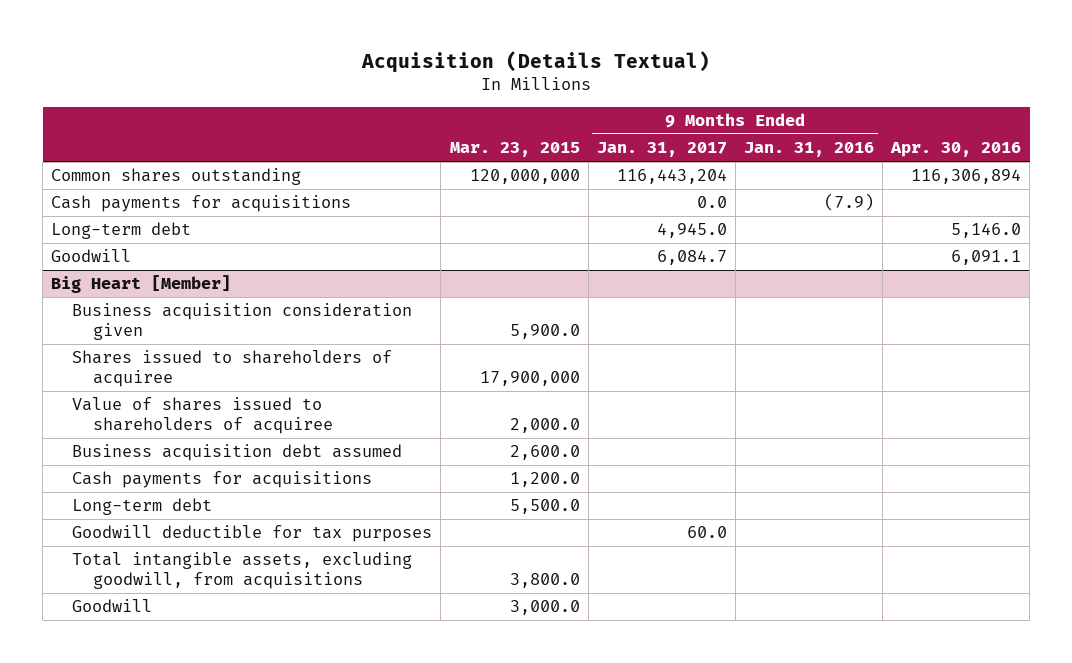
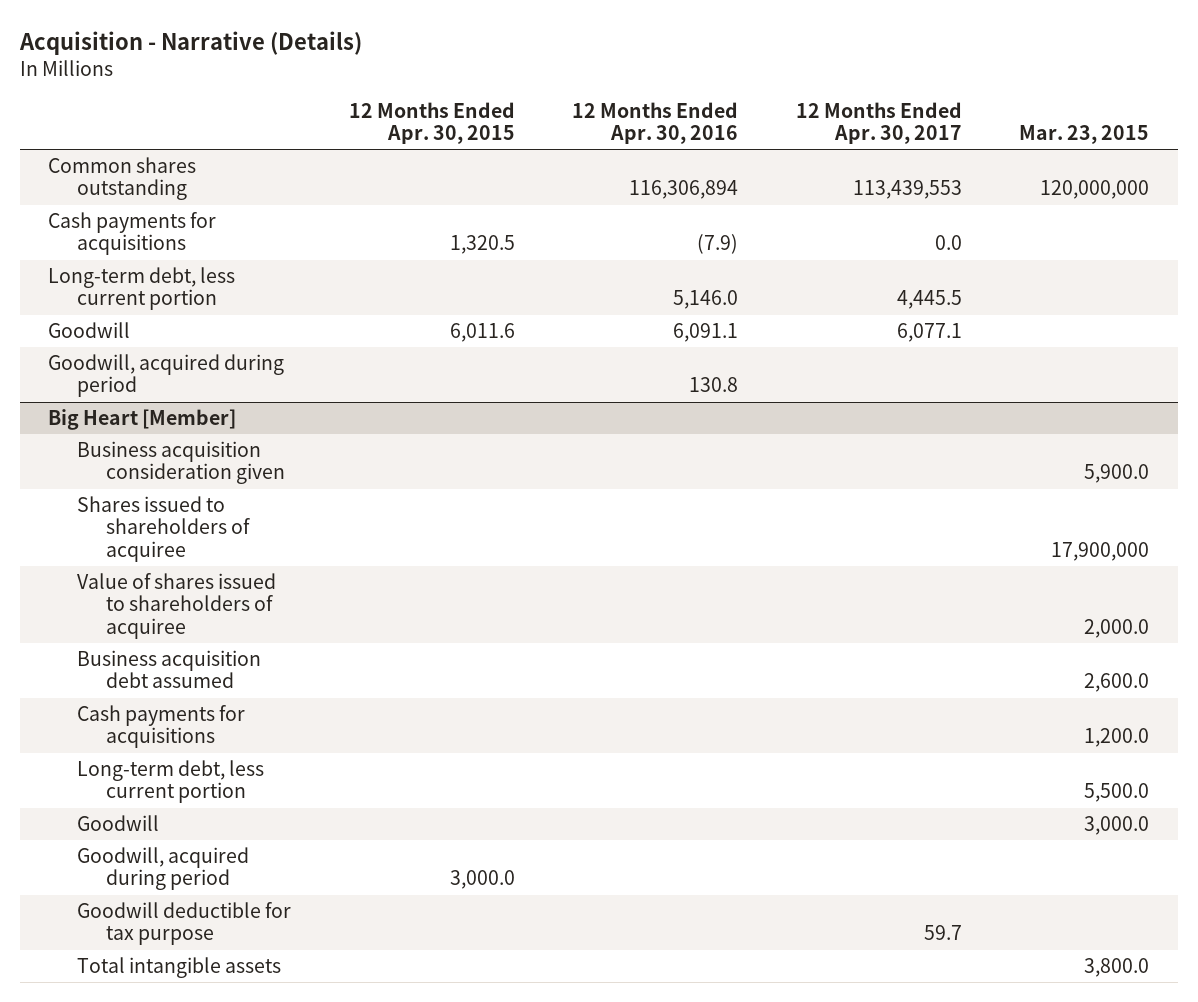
- Acquisition (Details Textual)
+ Acquisition - Narrative (Details)
- | Mar. 23, 2015 | 9 Months Ended Jan. 31, 2017 | 9 Months Ended Jan. 31, 2016 | Apr. 30, 2016
+ | 12 Months Ended Apr. 30, 2015 | 12 Months Ended Apr. 30, 2016 | 12 Months Ended Apr. 30, 2017 | Mar. 23, 2015
- Long-term debt | | 4,945.0 | | 5,146.0
+ Long-term debt, less current portion | | 5,146.0 | 4,445.5 |
+ Goodwill, acquired during period | | 130.8 | |
@ Big Heart [Member]
- Long-term debt | 5,500.0 | | |
- Goodwill deductible for tax purposes | | 60.0 | |
- Total intangible assets, excluding goodwill, from acquisitions | 3,800.0 | | |
+ Long-term debt, less current portion | | | | 5,500.0
+ Goodwill, acquired during period | 3,000.0 | | |
+ Goodwill deductible for tax purpose | | | 59.7 |
+ Total intangible assets | | | | 3,800.0

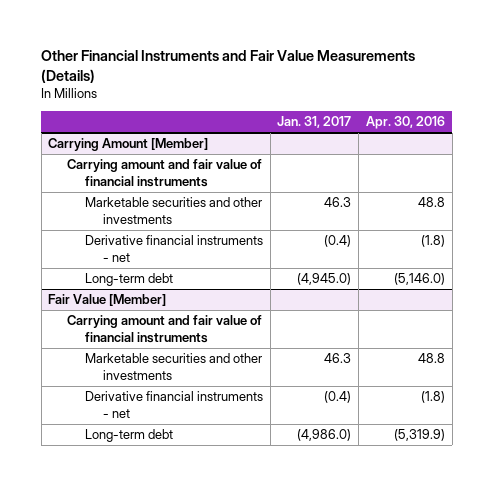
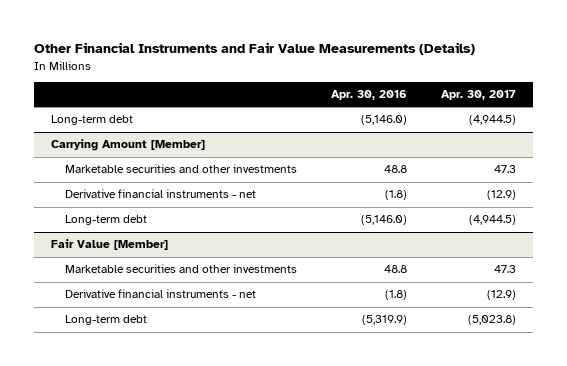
- | Jan. 31, 2017 | Apr. 30, 2016
+ | Apr. 30, 2016 | Apr. 30, 2017
+ Long-term debt | (5,146.0) | (4,944.5)
@ Carrying Amount [Member]
- Carrying amount and fair value of financial instruments
@ Fair Value [Member]
- Carrying amount and fair value of financial instruments

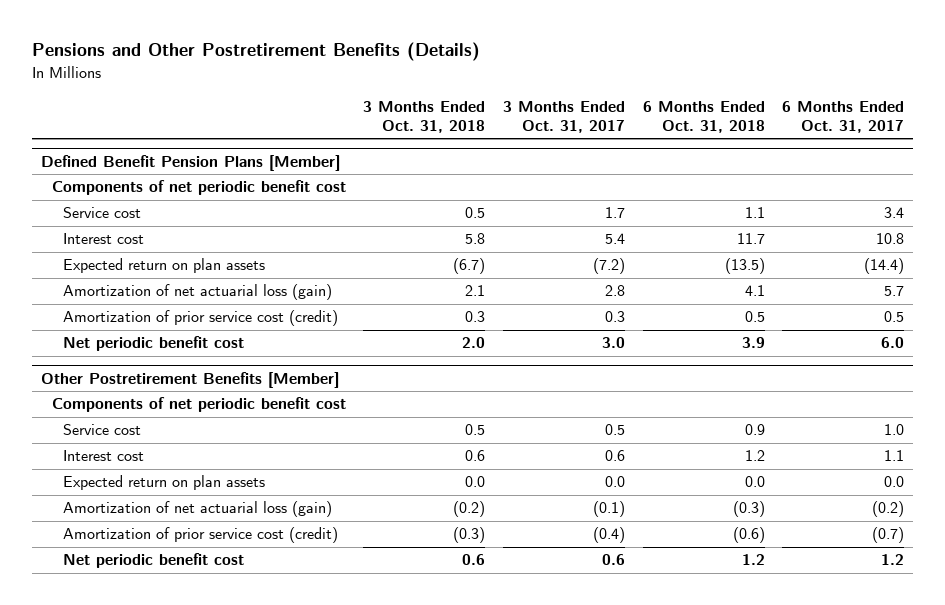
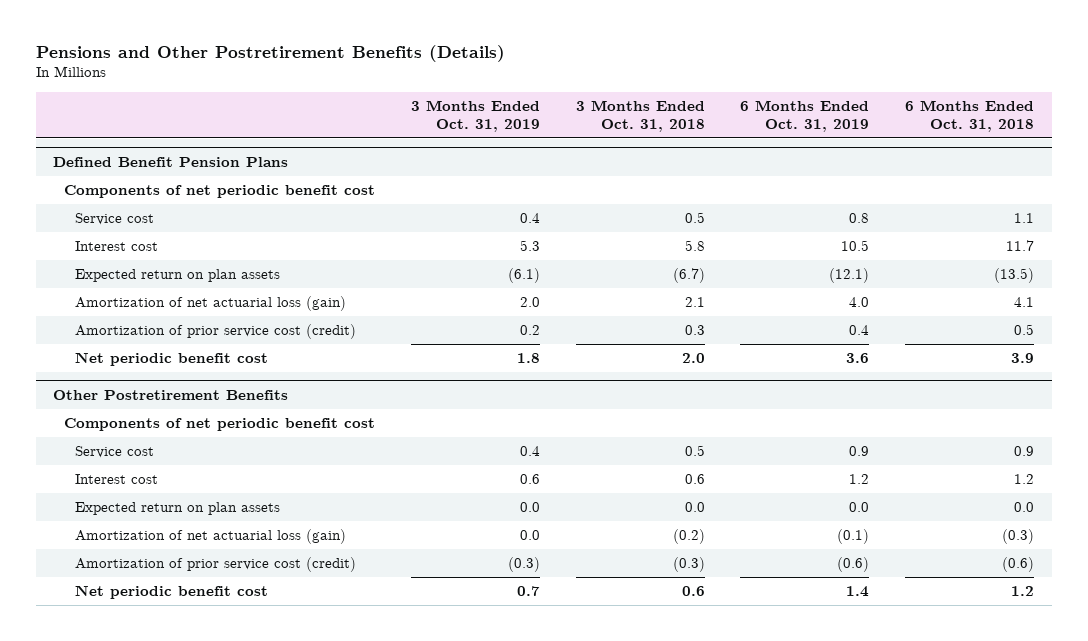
- | 3 Months Ended Oct. 31, 2018 | 3 Months Ended Oct. 31, 2017 | 6 Months Ended Oct. 31, 2018 | 6 Months Ended Oct. 31, 2017
+ | 3 Months Ended Oct. 31, 2019 | 3 Months Ended Oct. 31, 2018 | 6 Months Ended Oct. 31, 2019 | 6 Months Ended Oct. 31, 2018
- Defined Benefit Pension Plans [Member]
+ Defined Benefit Pension Plans
- Other Postretirement Benefits [Member]
+ Other Postretirement Benefits

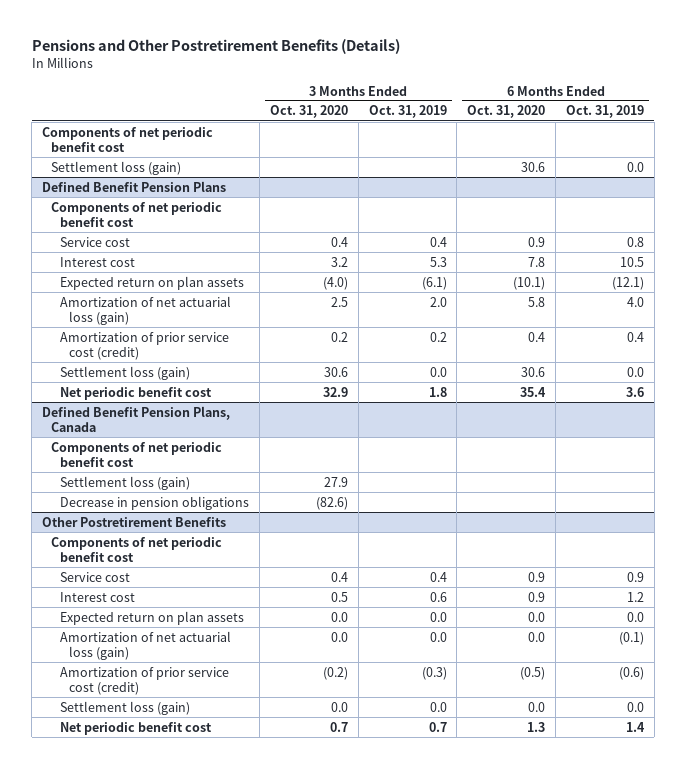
- | 3 Months Ended Oct. 31, 2019 | 3 Months Ended Oct. 31, 2018 | 6 Months Ended Oct. 31, 2019 | 6 Months Ended Oct. 31, 2018
+ | 3 Months Ended Oct. 31, 2020 | 3 Months Ended Oct. 31, 2019 | 6 Months Ended Oct. 31, 2020 | 6 Months Ended Oct. 31, 2019
+ Components of net periodic benefit cost
+ Settlement loss (gain) | | | 30.6 | 0.0
@ Defined Benefit Pension Plans
+ Settlement loss (gain) | 30.6 | 0.0 | 30.6 | 0.0
+ Defined Benefit Pension Plans, Canada
+ Components of net periodic benefit cost
+ Settlement loss (gain) | 27.9 | | |
+ Decrease in pension obligations | (82.6) | | |
@ Other Postretirement Benefits
+ Settlement loss (gain) | 0.0 | 0.0 | 0.0 | 0.0

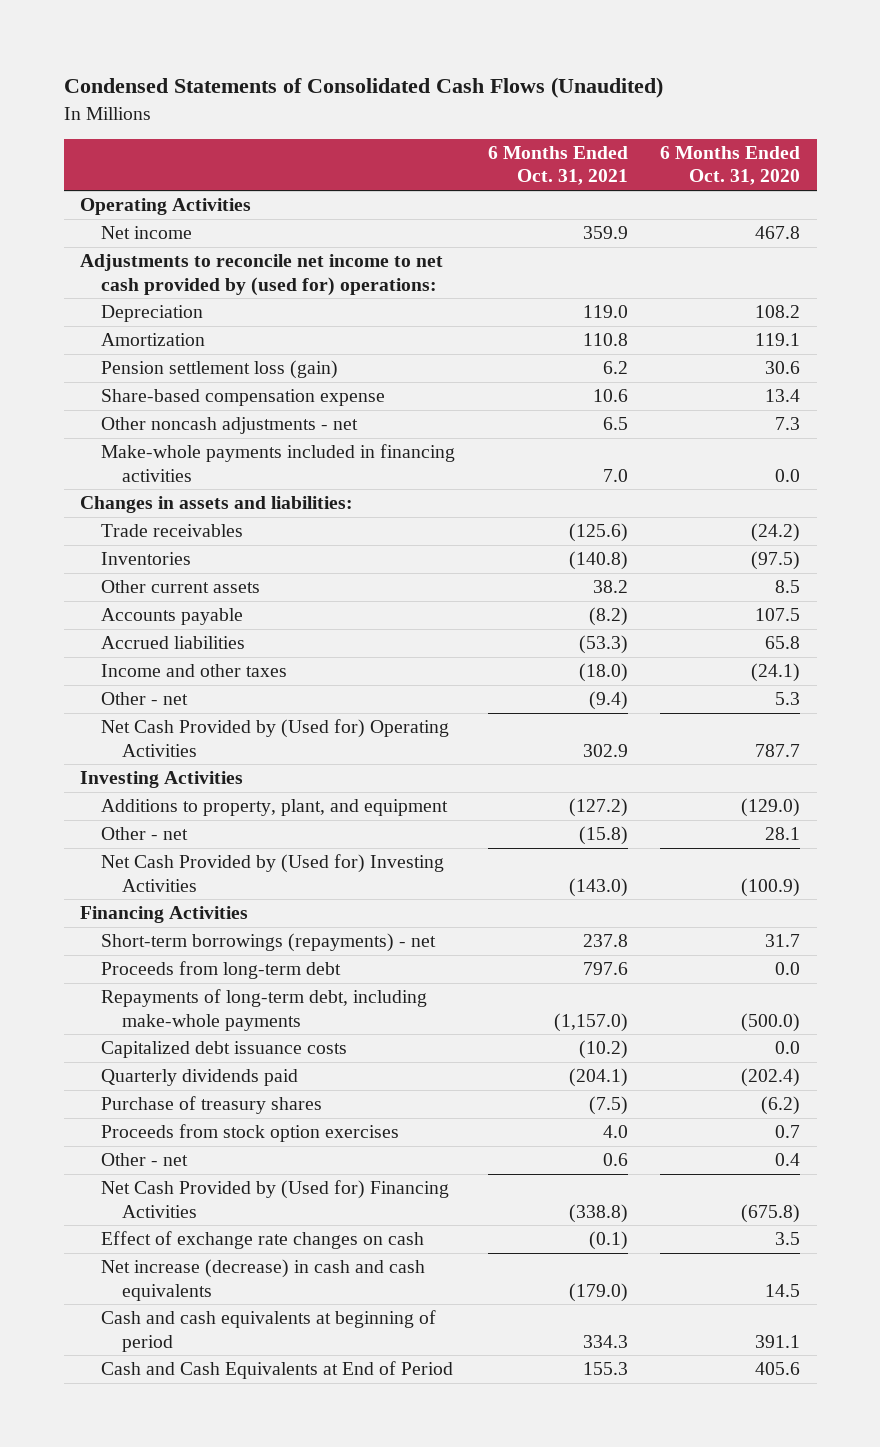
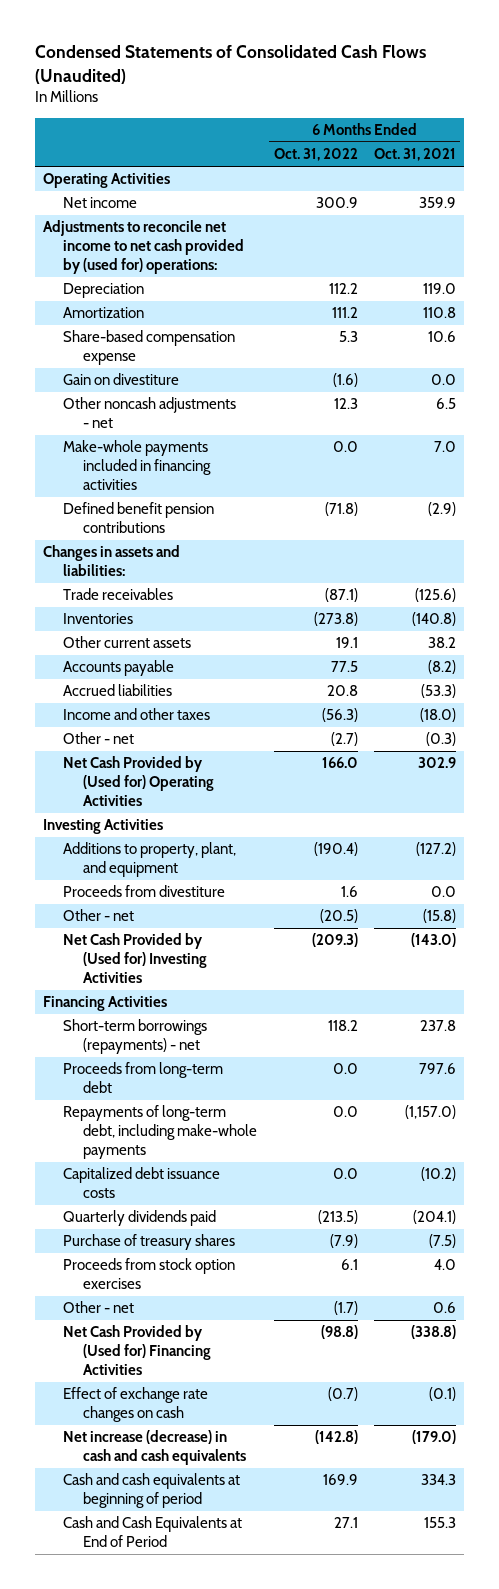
- | 6 Months Ended Oct. 31, 2021 | 6 Months Ended Oct. 31, 2020
+ | 6 Months Ended Oct. 31, 2022 | 6 Months Ended Oct. 31, 2021
- Pension settlement loss (gain) | 6.2 | 30.6
+ Gain on divestiture | (1.6) | 0.0
+ Defined benefit pension contributions | (71.8) | (2.9)
- Other - net | (9.4) | 5.3
+ Other - net | (2.7) | (0.3)
+ Proceeds from divestiture | 1.6 | 0.0

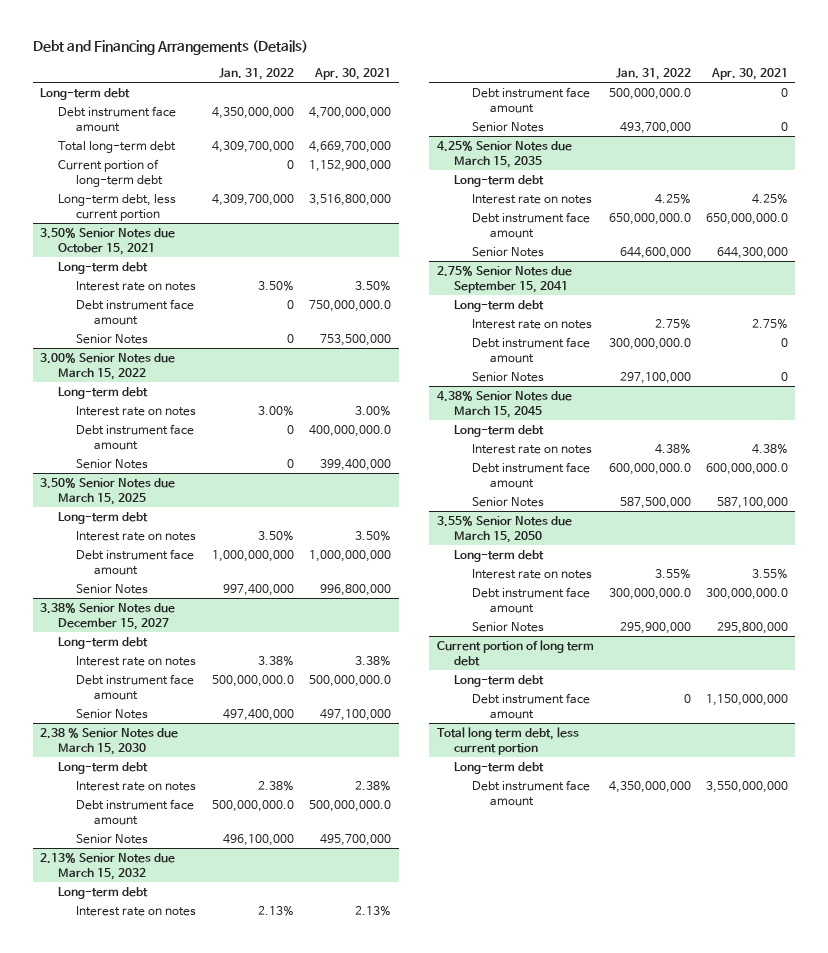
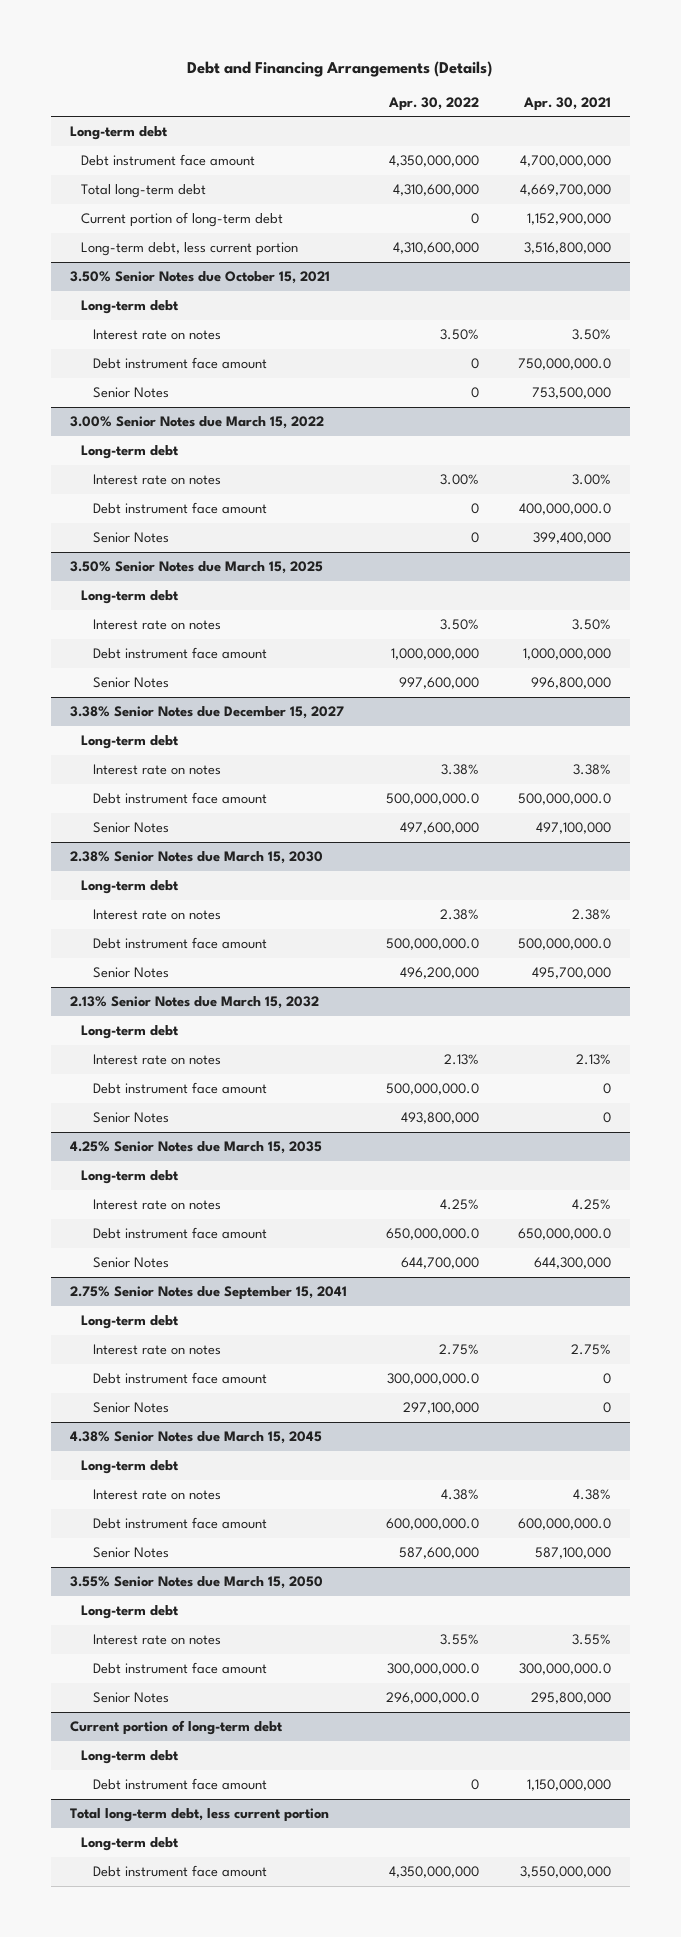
- | Jan. 31, 2022 | Apr. 30, 2021
+ | Apr. 30, 2022 | Apr. 30, 2021
- 2.38 % Senior Notes due March 15, 2030
+ 2.38% Senior Notes due March 15, 2030
- Current portion of long term debt
+ Current portion of long-term debt
- Total long term debt, less current portion
+ Total long-term debt, less current portion

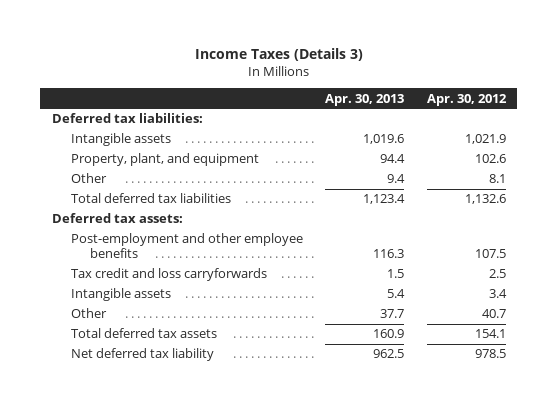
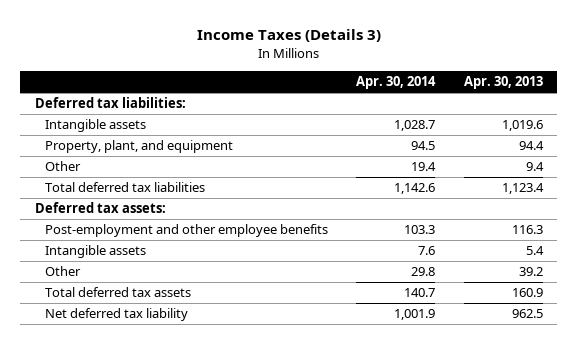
- | Apr. 30, 2013 | Apr. 30, 2012
+ | Apr. 30, 2014 | Apr. 30, 2013
- Tax credit and loss carryforwards | 1.5 | 2.5
- Other | 37.7 | 40.7
+ Other | 29.8 | 39.2

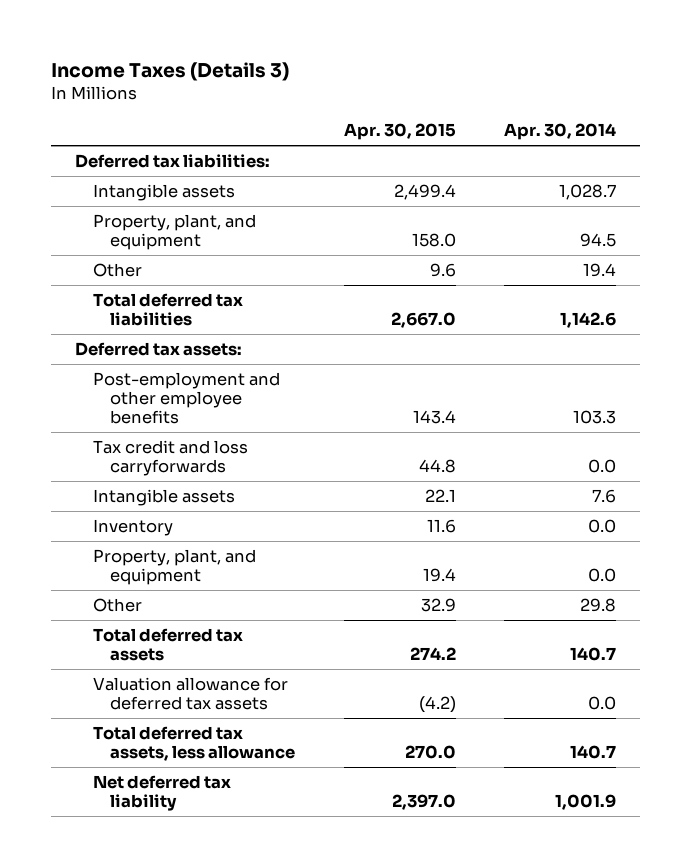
- | Apr. 30, 2014 | Apr. 30, 2013
+ | Apr. 30, 2015 | Apr. 30, 2014
+ Tax credit and loss carryforwards | 44.8 | 0.0
+ Inventory | 11.6 | 0.0
+ Property, plant, and equipment | 19.4 | 0.0
+ Valuation allowance for deferred tax assets | (4.2) | 0.0
+ Total deferred tax assets, less allowance | 270.0 | 140.7

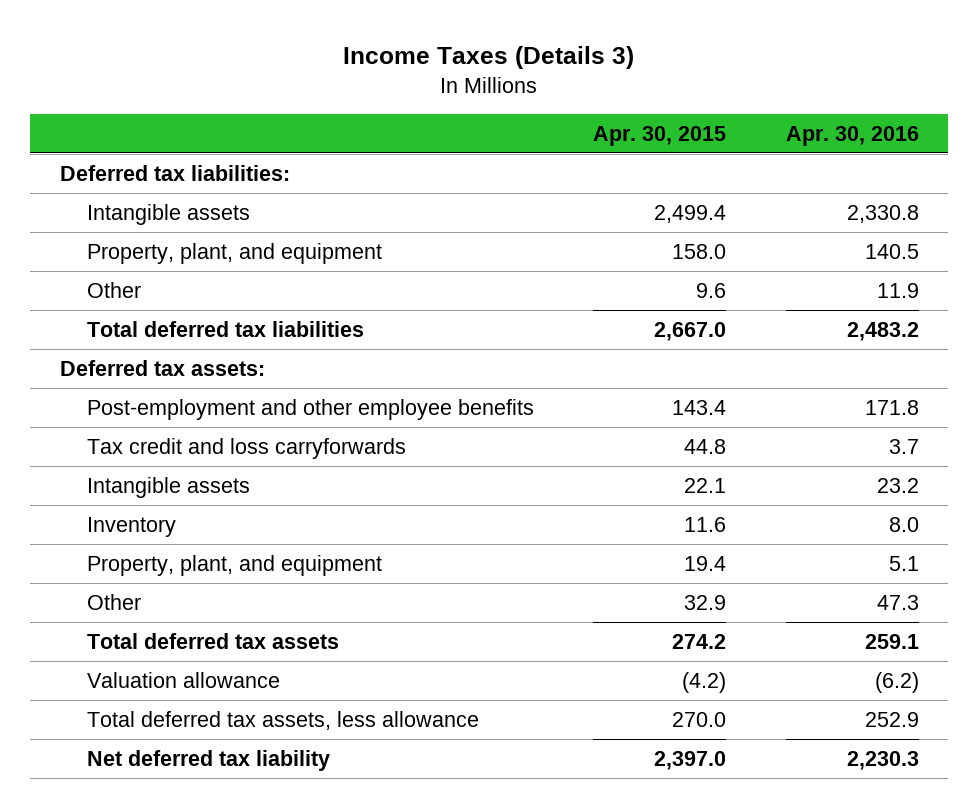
- | Apr. 30, 2015 | Apr. 30, 2014
+ | Apr. 30, 2015 | Apr. 30, 2016
- Valuation allowance for deferred tax assets | (4.2) | 0.0
+ Valuation allowance | (4.2) | (6.2)

